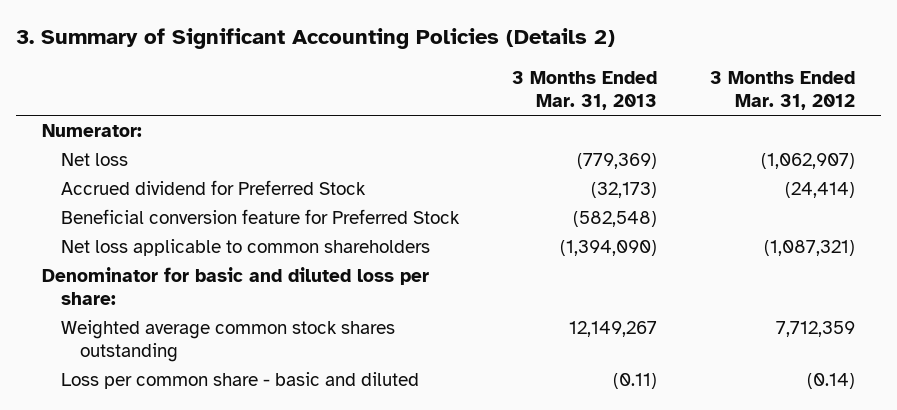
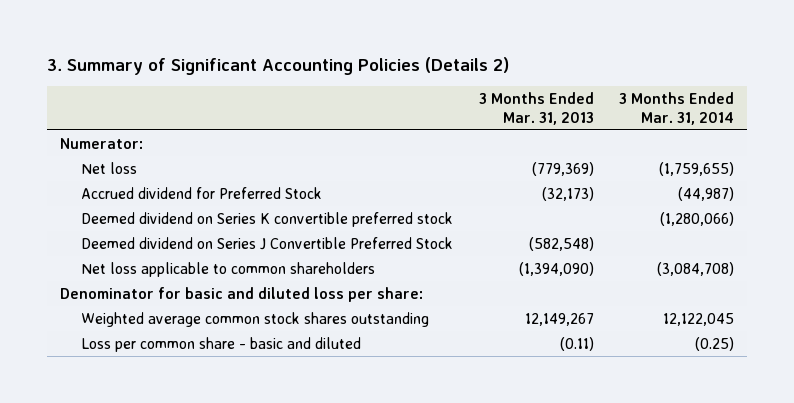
- | 3 Months Ended Mar. 31, 2013 | 3 Months Ended Mar. 31, 2012
+ | 3 Months Ended Mar. 31, 2013 | 3 Months Ended Mar. 31, 2014
- Beneficial conversion feature for Preferred Stock | (582,548) |
+ Deemed dividend on Series K convertible preferred stock | | (1,280,066)
+ Deemed dividend on Series J Convertible Preferred Stock | (582,548) |

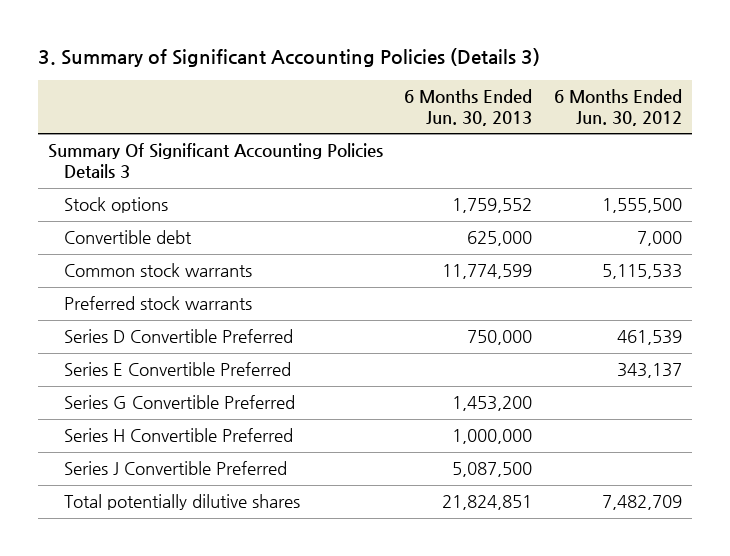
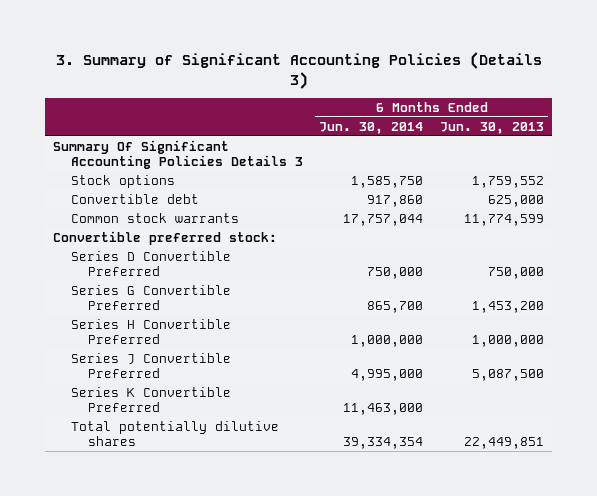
- | 6 Months Ended Jun. 30, 2013 | 6 Months Ended Jun. 30, 2012
+ | 6 Months Ended Jun. 30, 2014 | 6 Months Ended Jun. 30, 2013
- Preferred stock warrants
+ Convertible preferred stock:
- Series E Convertible Preferred | | 343,137
- Total potentially dilutive shares | 21,824,851 | 7,482,709
+ Series K Convertible Preferred | 11,463,000 |
+ Total potentially dilutive shares | 39,334,354 | 22,449,851

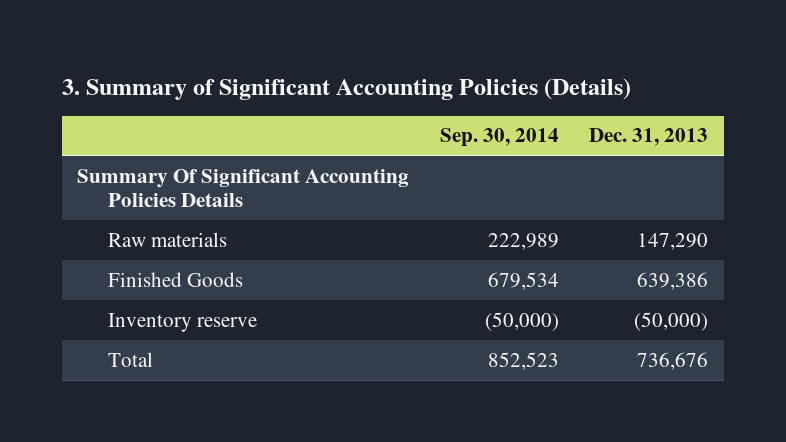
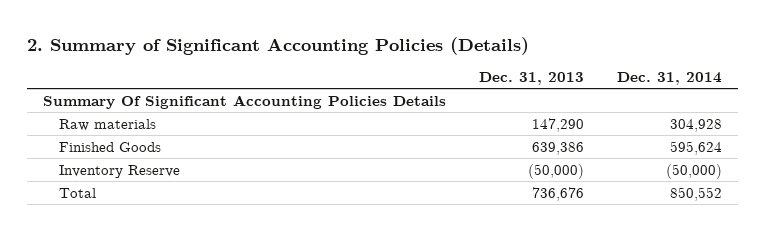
- 3. Summary of Significant Accounting Policies (Details)
+ 2. Summary of Significant Accounting Policies (Details)
- | Sep. 30, 2014 | Dec. 31, 2013
+ | Dec. 31, 2013 | Dec. 31, 2014
- Inventory reserve | (50,000) | (50,000)
+ Inventory Reserve | (50,000) | (50,000)

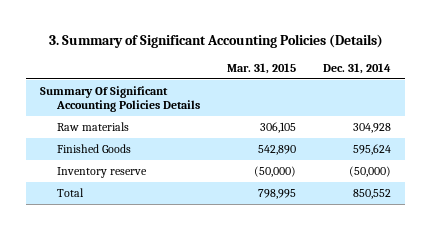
- 2. Summary of Significant Accounting Policies (Details)
+ 3. Summary of Significant Accounting Policies (Details)
- | Dec. 31, 2013 | Dec. 31, 2014
+ | Mar. 31, 2015 | Dec. 31, 2014
- Inventory Reserve | (50,000) | (50,000)
+ Inventory reserve | (50,000) | (50,000)

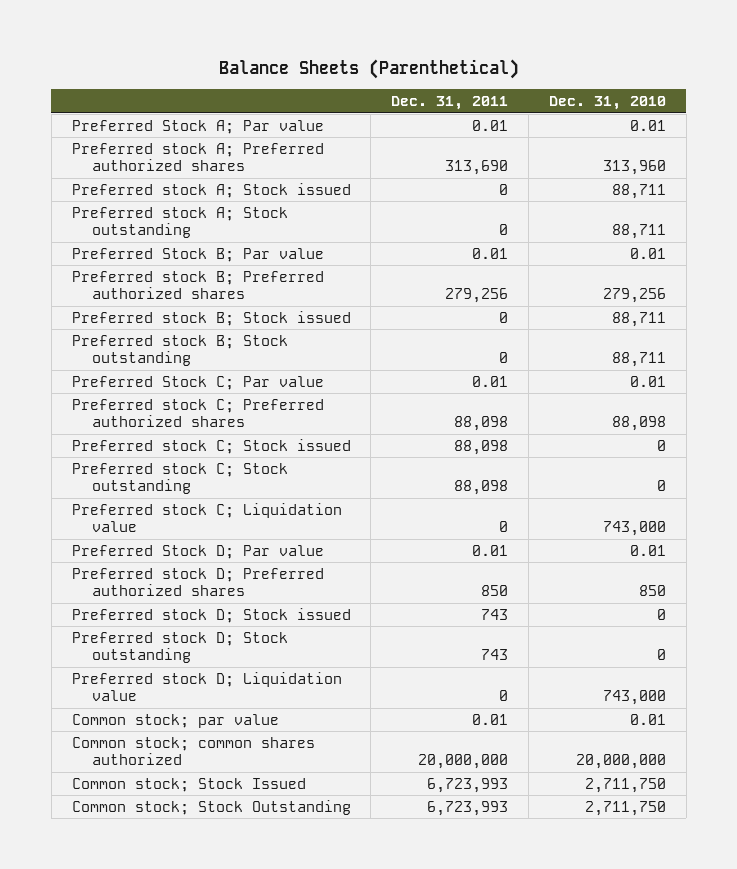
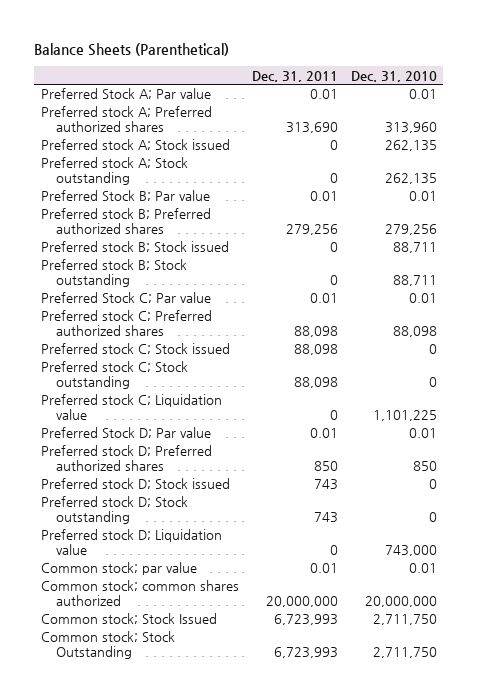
- Preferred stock A; Stock issued | 0 | 88,711
- Preferred stock A; Stock outstanding | 0 | 88,711
+ Preferred stock A; Stock issued | 0 | 262,135
+ Preferred stock A; Stock outstanding | 0 | 262,135
- Preferred stock C; Liquidation value | 0 | 743,000
+ Preferred stock C; Liquidation value | 0 | 1,101,225

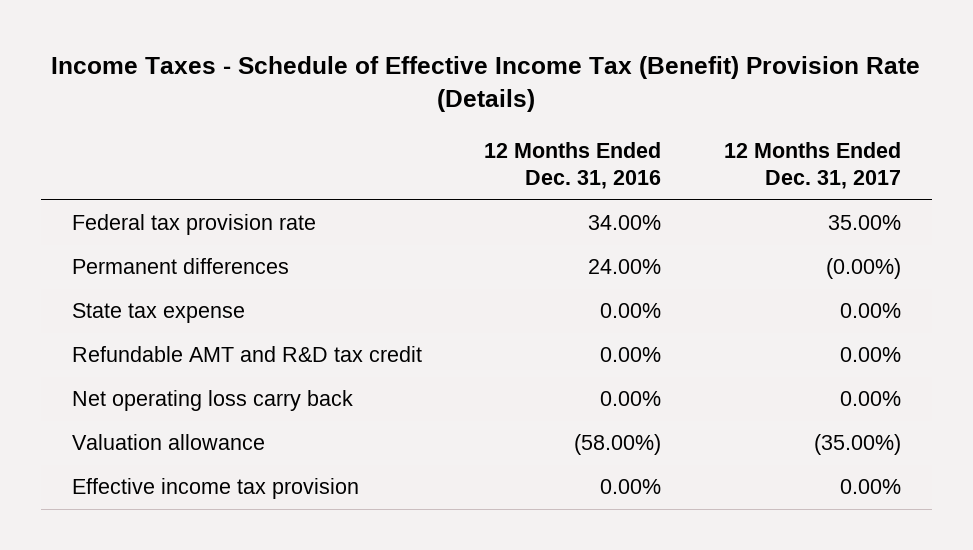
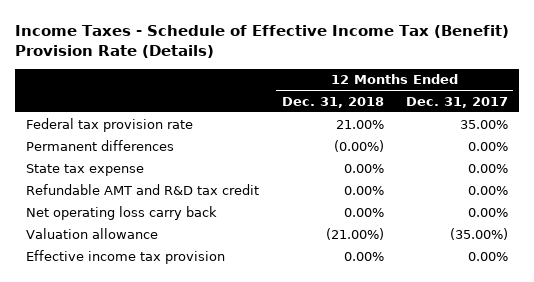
- | 12 Months Ended Dec. 31, 2016 | 12 Months Ended Dec. 31, 2017
+ | 12 Months Ended Dec. 31, 2018 | 12 Months Ended Dec. 31, 2017
- Permanent differences | 24.00% | (0.00%)
+ Permanent differences | (0.00%) | 0.00%

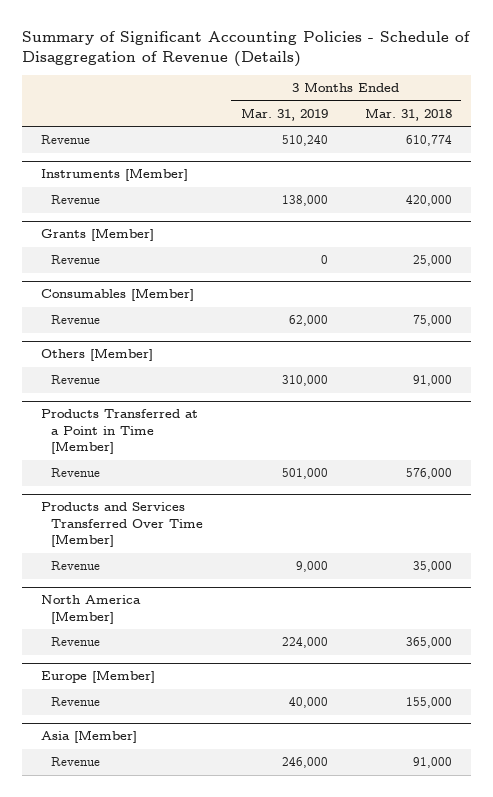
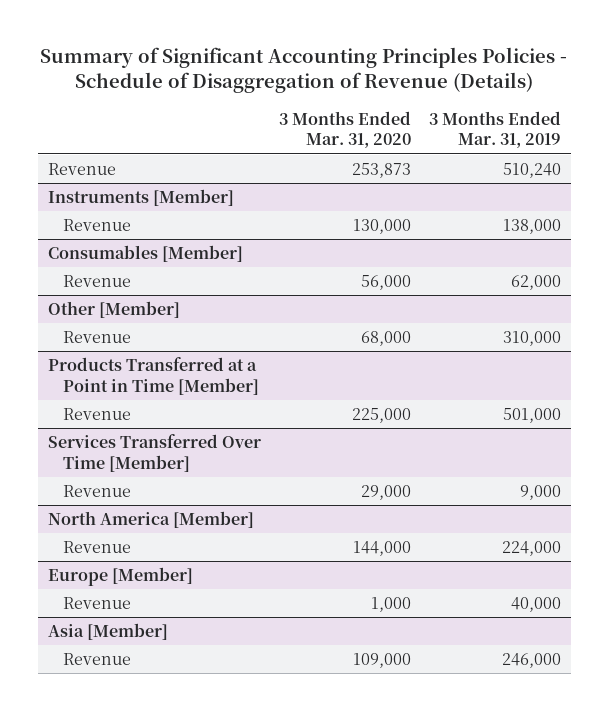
- Summary of Significant Accounting Policies - Schedule of Disaggregation of Revenue (Details)
+ Summary of Significant Accounting Principles Policies - Schedule of Disaggregation of Revenue (Details)
- | 3 Months Ended Mar. 31, 2019 | 3 Months Ended Mar. 31, 2018
+ | 3 Months Ended Mar. 31, 2020 | 3 Months Ended Mar. 31, 2019
- Grants [Member]
- Revenue | 0 | 25,000
- Others [Member]
+ Other [Member]
- Products and Services Transferred Over Time [Member]
+ Services Transferred Over Time [Member]

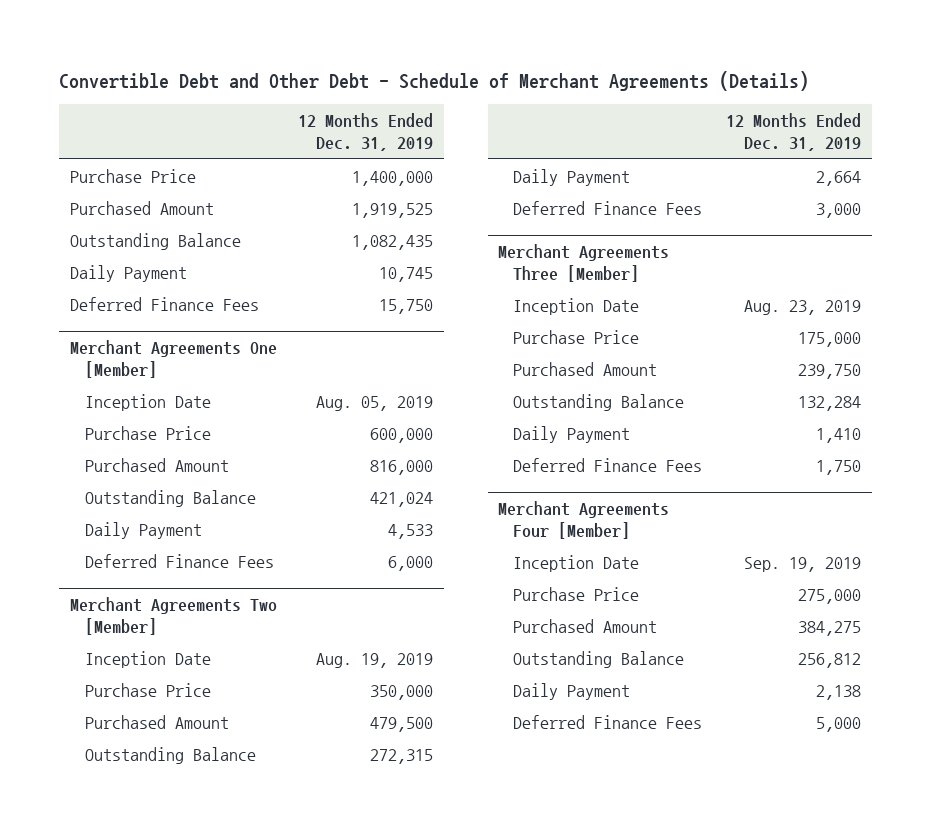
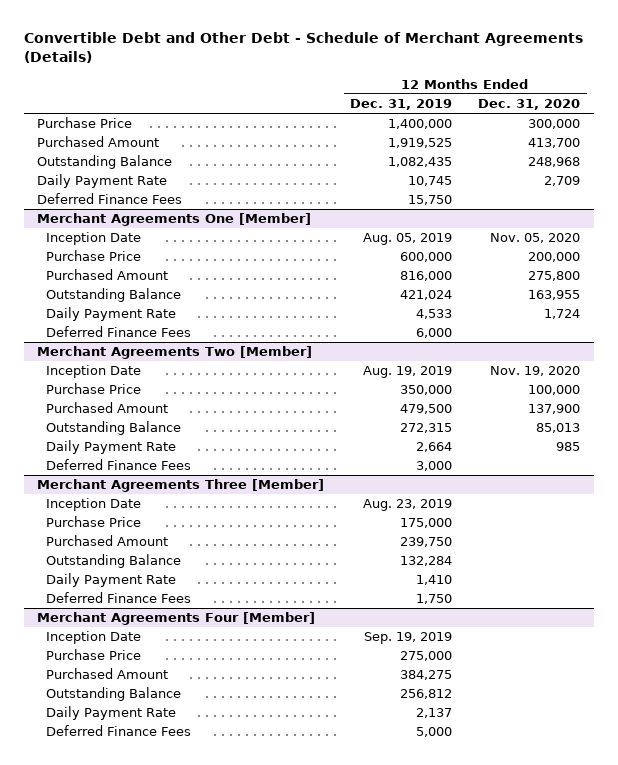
- | 12 Months Ended Dec. 31, 2019
+ | 12 Months Ended Dec. 31, 2019 | 12 Months Ended Dec. 31, 2020
- Daily Payment | 10,745
+ Daily Payment Rate | 10,745 | 2,709
@ Merchant Agreements One [Member]
- Daily Payment | 4,533
+ Daily Payment Rate | 4,533 | 1,724
@ Merchant Agreements Two [Member]
- Daily Payment | 2,664
+ Daily Payment Rate | 2,664 | 985
@ Merchant Agreements Three [Member]
- Daily Payment | 1,410
+ Daily Payment Rate | 1,410 |
@ Merchant Agreements Four [Member]
- Daily Payment | 2,138
+ Daily Payment Rate | 2,137 |

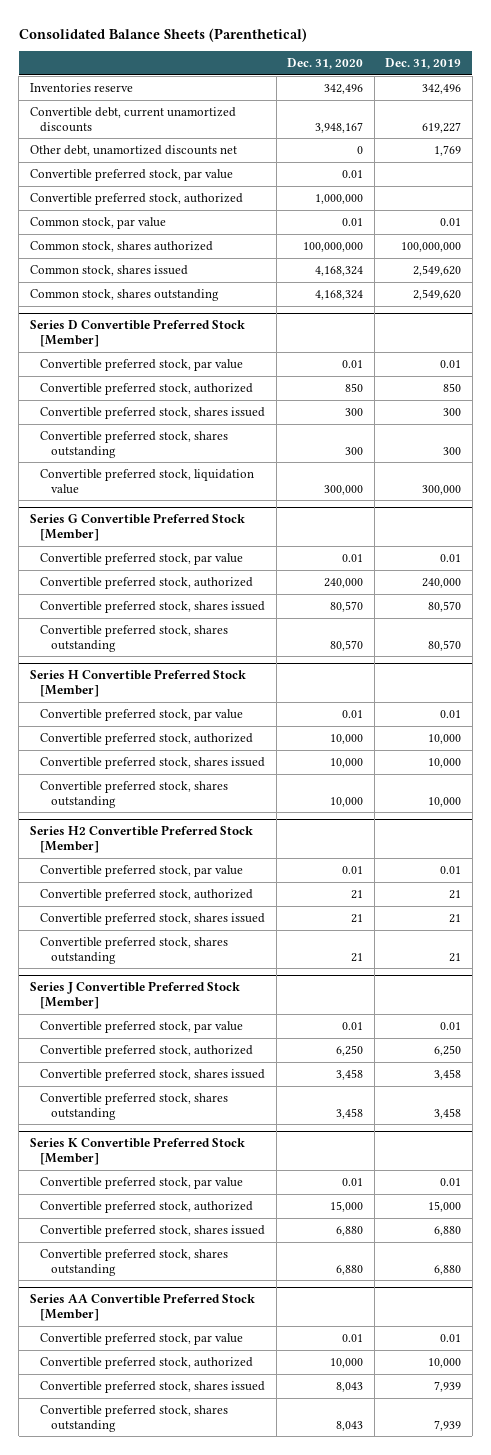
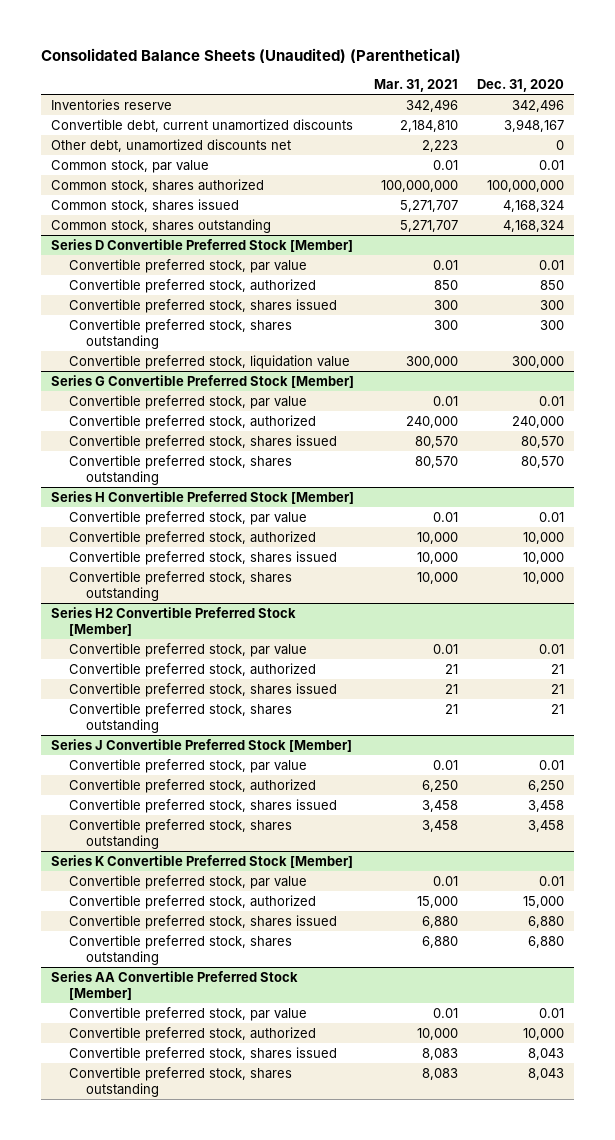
- Consolidated Balance Sheets (Parenthetical)
+ Consolidated Balance Sheets (Unaudited) (Parenthetical)
- | Dec. 31, 2020 | Dec. 31, 2019
+ | Mar. 31, 2021 | Dec. 31, 2020
- Convertible preferred stock, par value | 0.01 |
- Convertible preferred stock, authorized | 1,000,000 |

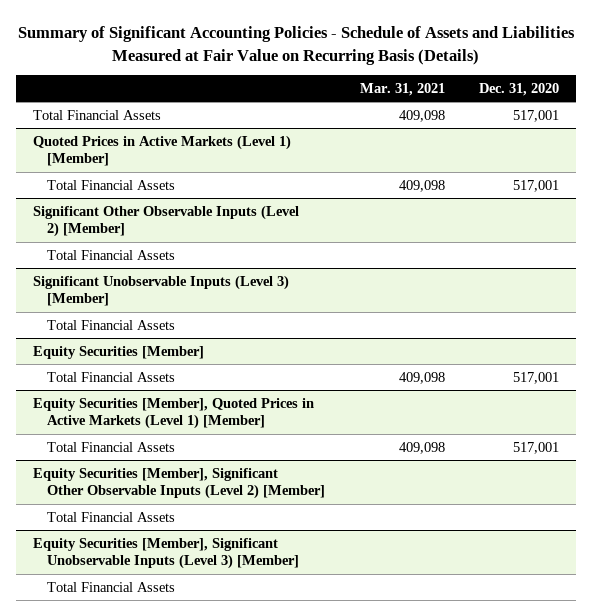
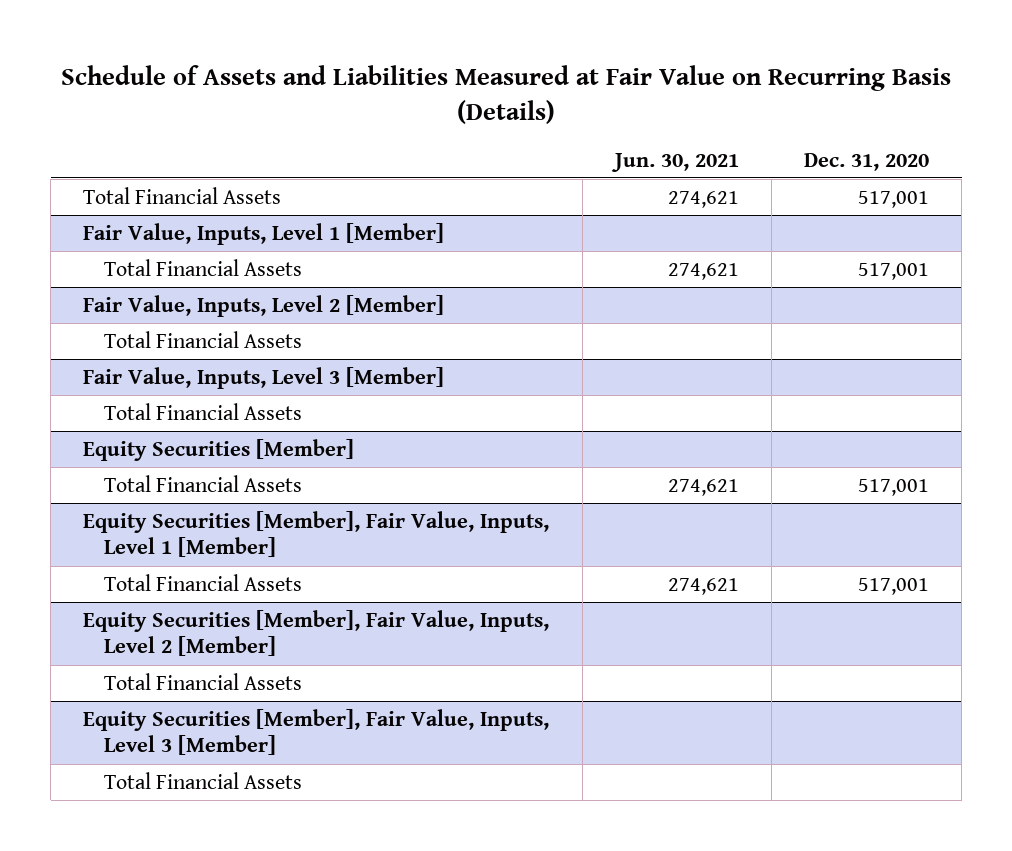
- Summary of Significant Accounting Policies - Schedule of Assets and Liabilities Measured at Fair Value on Recurring Basis (Details)
+ Schedule of Assets and Liabilities Measured at Fair Value on Recurring Basis (Details)
- | Mar. 31, 2021 | Dec. 31, 2020
+ | Jun. 30, 2021 | Dec. 31, 2020
- Quoted Prices in Active Markets (Level 1) [Member]
+ Fair Value, Inputs, Level 1 [Member]
- Significant Other Observable Inputs (Level 2) [Member]
+ Fair Value, Inputs, Level 2 [Member]
- Significant Unobservable Inputs (Level 3) [Member]
+ Fair Value, Inputs, Level 3 [Member]
- Equity Securities [Member], Quoted Prices in Active Markets (Level 1) [Member]
+ Equity Securities [Member], Fair Value, Inputs, Level 1 [Member]
- Equity Securities [Member], Significant Other Observable Inputs (Level 2) [Member]
+ Equity Securities [Member], Fair Value, Inputs, Level 2 [Member]
- Equity Securities [Member], Significant Unobservable Inputs (Level 3) [Member]
+ Equity Securities [Member], Fair Value, Inputs, Level 3 [Member]

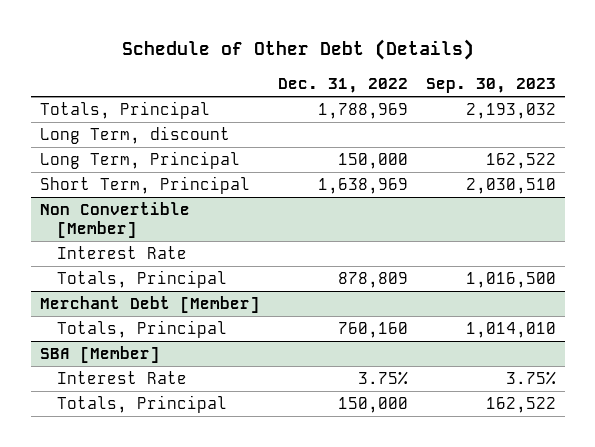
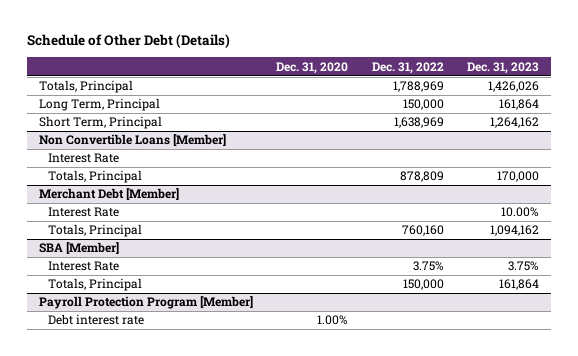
- | Dec. 31, 2022 | Sep. 30, 2023
+ | Dec. 31, 2020 | Dec. 31, 2022 | Dec. 31, 2023
- Long Term, discount
- Non Convertible [Member]
+ Non Convertible Loans [Member]
@ Merchant Debt [Member]
+ Interest Rate | | | 10.00%
+ Payroll Protection Program [Member]
+ Debt interest rate | 1.00% | |

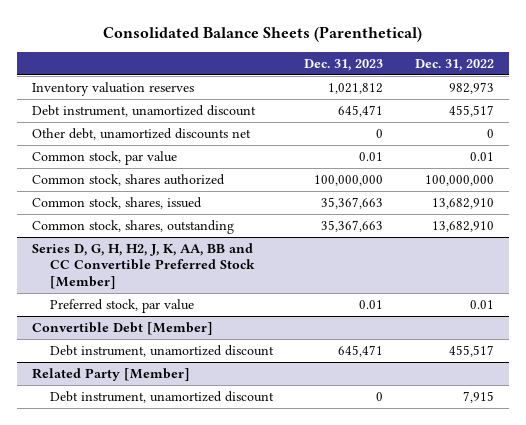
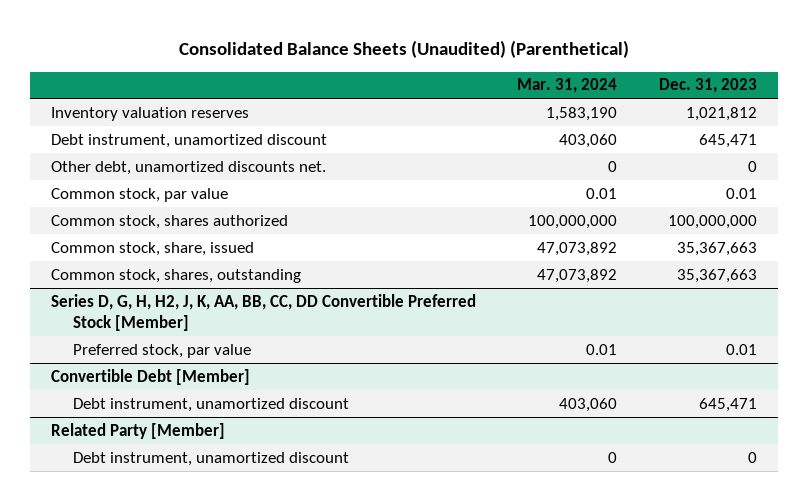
- Consolidated Balance Sheets (Parenthetical)
+ Consolidated Balance Sheets (Unaudited) (Parenthetical)
- | Dec. 31, 2023 | Dec. 31, 2022
+ | Mar. 31, 2024 | Dec. 31, 2023
- Other debt, unamortized discounts net | 0 | 0
+ Other debt, unamortized discounts net. | 0 | 0
- Common stock, shares, issued | 35,367,663 | 13,682,910
+ Common stock, share, issued | 47,073,892 | 35,367,663
- Series D, G, H, H2, J, K, AA, BB and CC Convertible Preferred Stock [Member]
+ Series D, G, H, H2, J, K, AA, BB, CC, DD Convertible Preferred Stock [Member]

